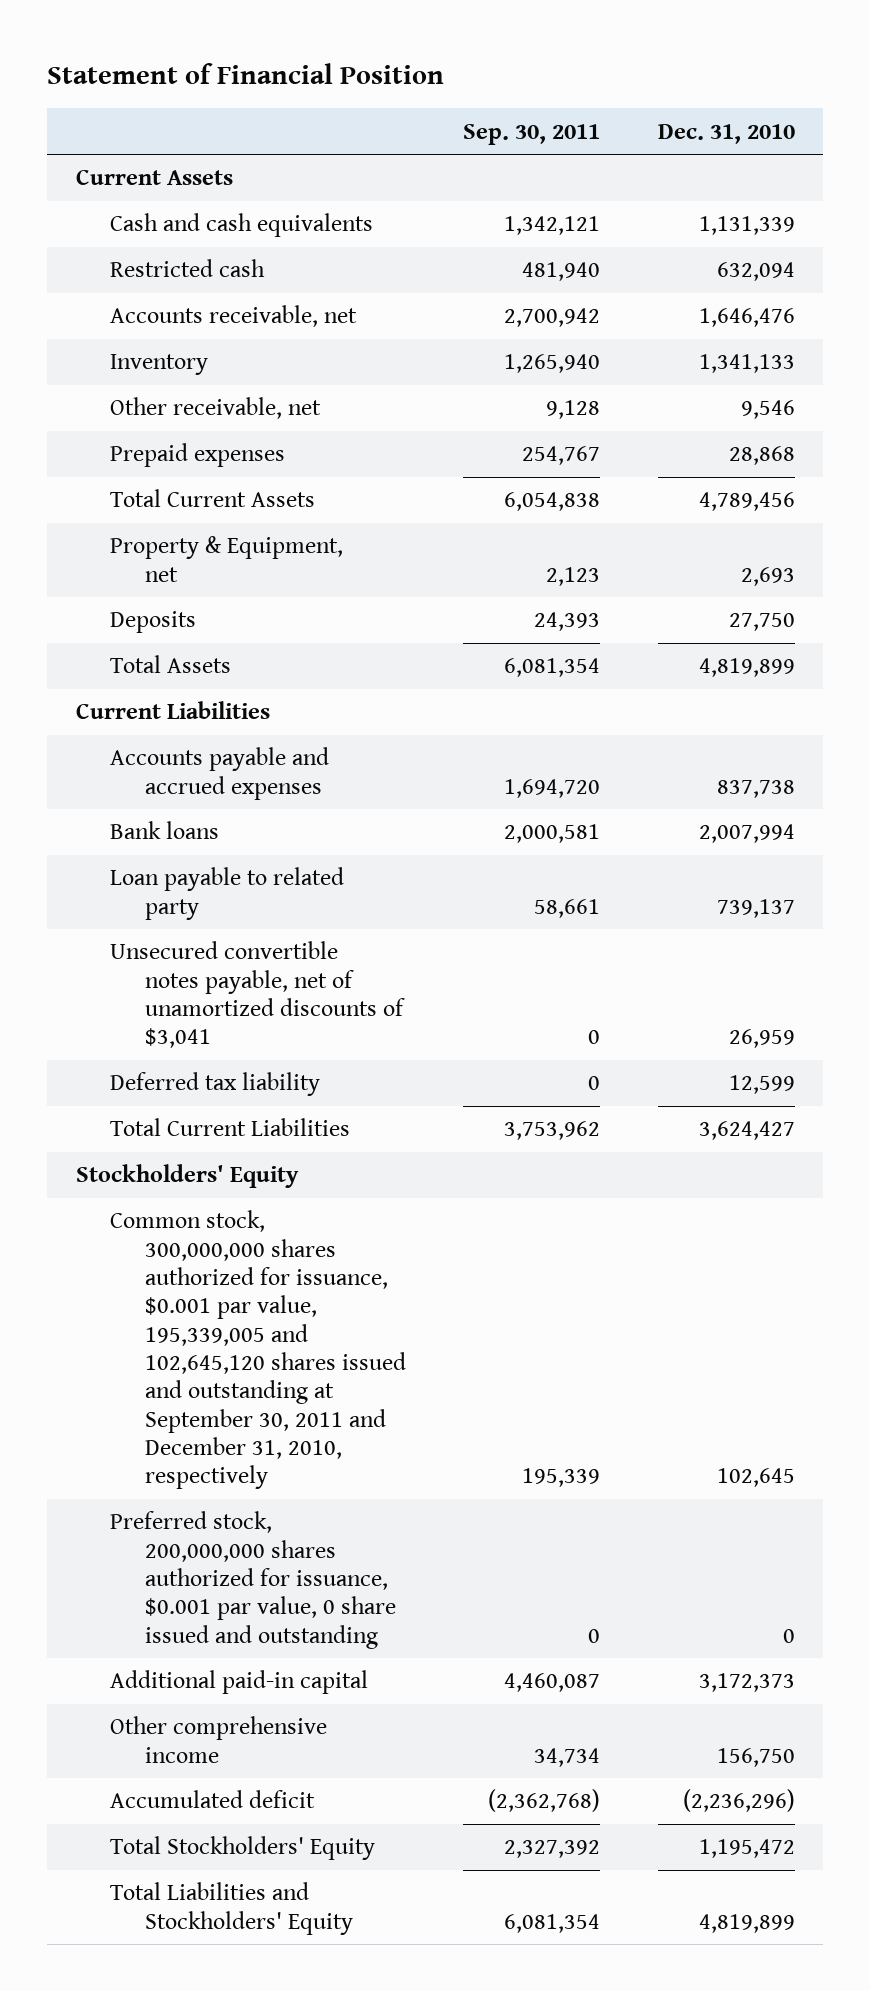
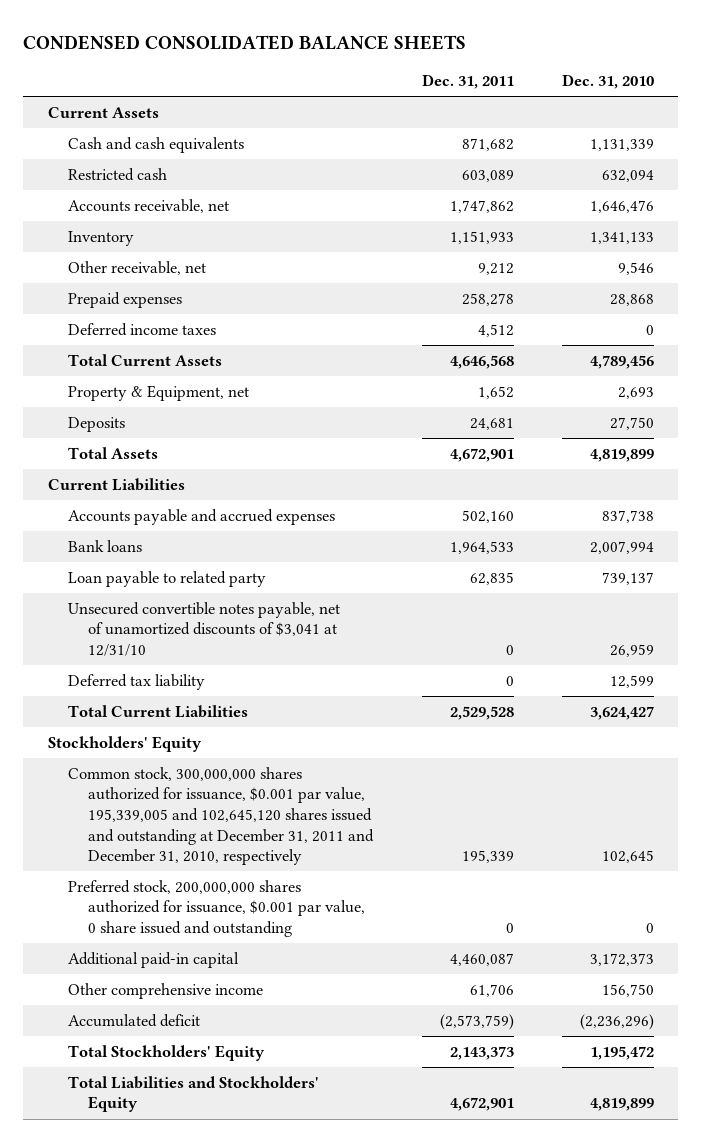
- Statement of Financial Position
+ CONDENSED CONSOLIDATED BALANCE SHEETS
- | Sep. 30, 2011 | Dec. 31, 2010
+ | Dec. 31, 2011 | Dec. 31, 2010
+ Deferred income taxes | 4,512 | 0
- Unsecured convertible notes payable, net of unamortized discounts of $3,041 | 0 | 26,959
+ Unsecured convertible notes payable, net of unamortized discounts of $3,041 at 12/31/10 | 0 | 26,959
- Common stock, 300,000,000 shares authorized for issuance, $0.001 par value, 195,339,005 and 102,645,120 shares issued and outstanding at September 30, 2011 and December 31, 2010, respectively | 195,339 | 102,645
+ Common stock, 300,000,000 shares authorized for issuance, $0.001 par value, 195,339,005 and 102,645,120 shares issued and outstanding at December 31, 2011 and December 31, 2010, respectively | 195,339 | 102,645

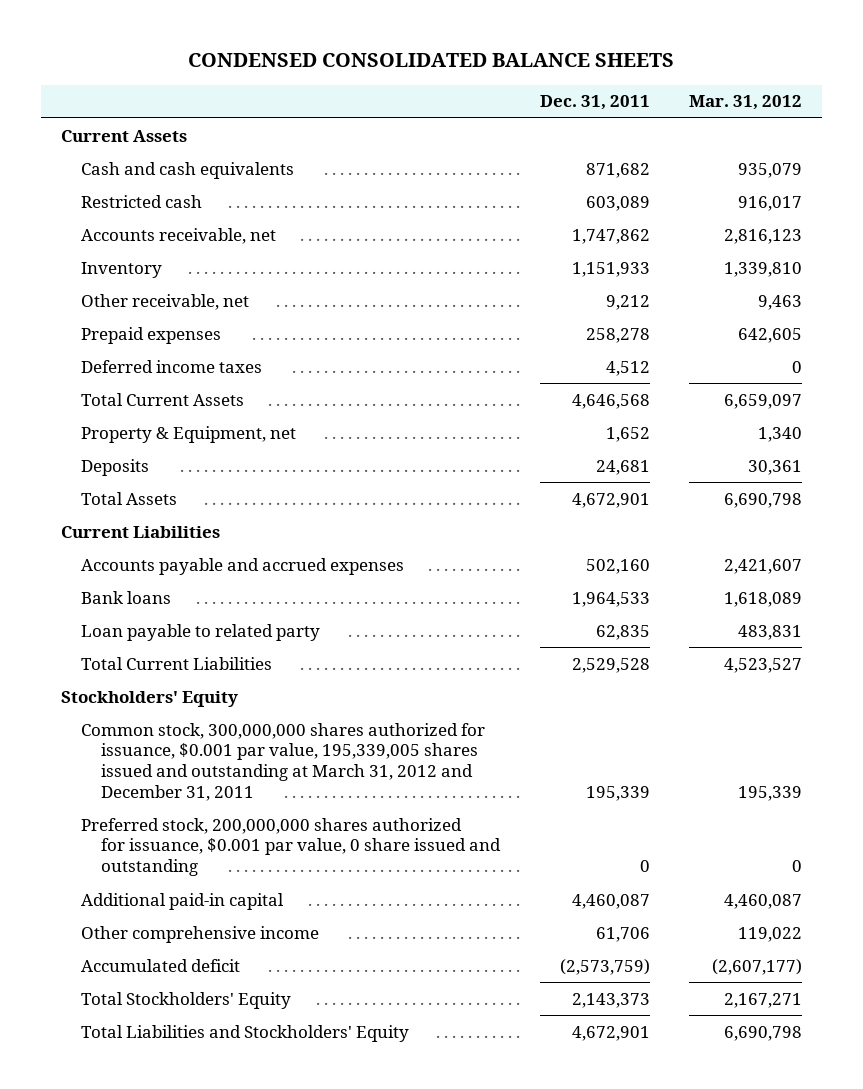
- | Dec. 31, 2011 | Dec. 31, 2010
+ | Dec. 31, 2011 | Mar. 31, 2012
- Unsecured convertible notes payable, net of unamortized discounts of $3,041 at 12/31/10 | 0 | 26,959
- Deferred tax liability | 0 | 12,599
- Common stock, 300,000,000 shares authorized for issuance, $0.001 par value, 195,339,005 and 102,645,120 shares issued and outstanding at December 31, 2011 and December 31, 2010, respectively | 195,339 | 102,645
+ Common stock, 300,000,000 shares authorized for issuance, $0.001 par value, 195,339,005 shares issued and outstanding at March 31, 2012 and December 31, 2011 | 195,339 | 195,339

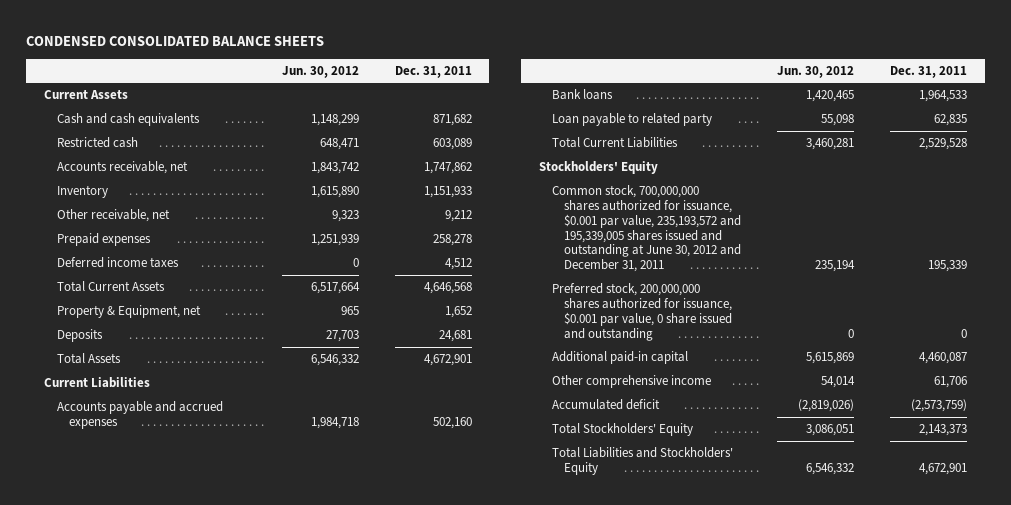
- | Dec. 31, 2011 | Mar. 31, 2012
+ | Jun. 30, 2012 | Dec. 31, 2011
- Common stock, 300,000,000 shares authorized for issuance, $0.001 par value, 195,339,005 shares issued and outstanding at March 31, 2012 and December 31, 2011 | 195,339 | 195,339
+ Common stock, 700,000,000 shares authorized for issuance, $0.001 par value, 235,193,572 and 195,339,005 shares issued and outstanding at June 30, 2012 and December 31, 2011 | 235,194 | 195,339

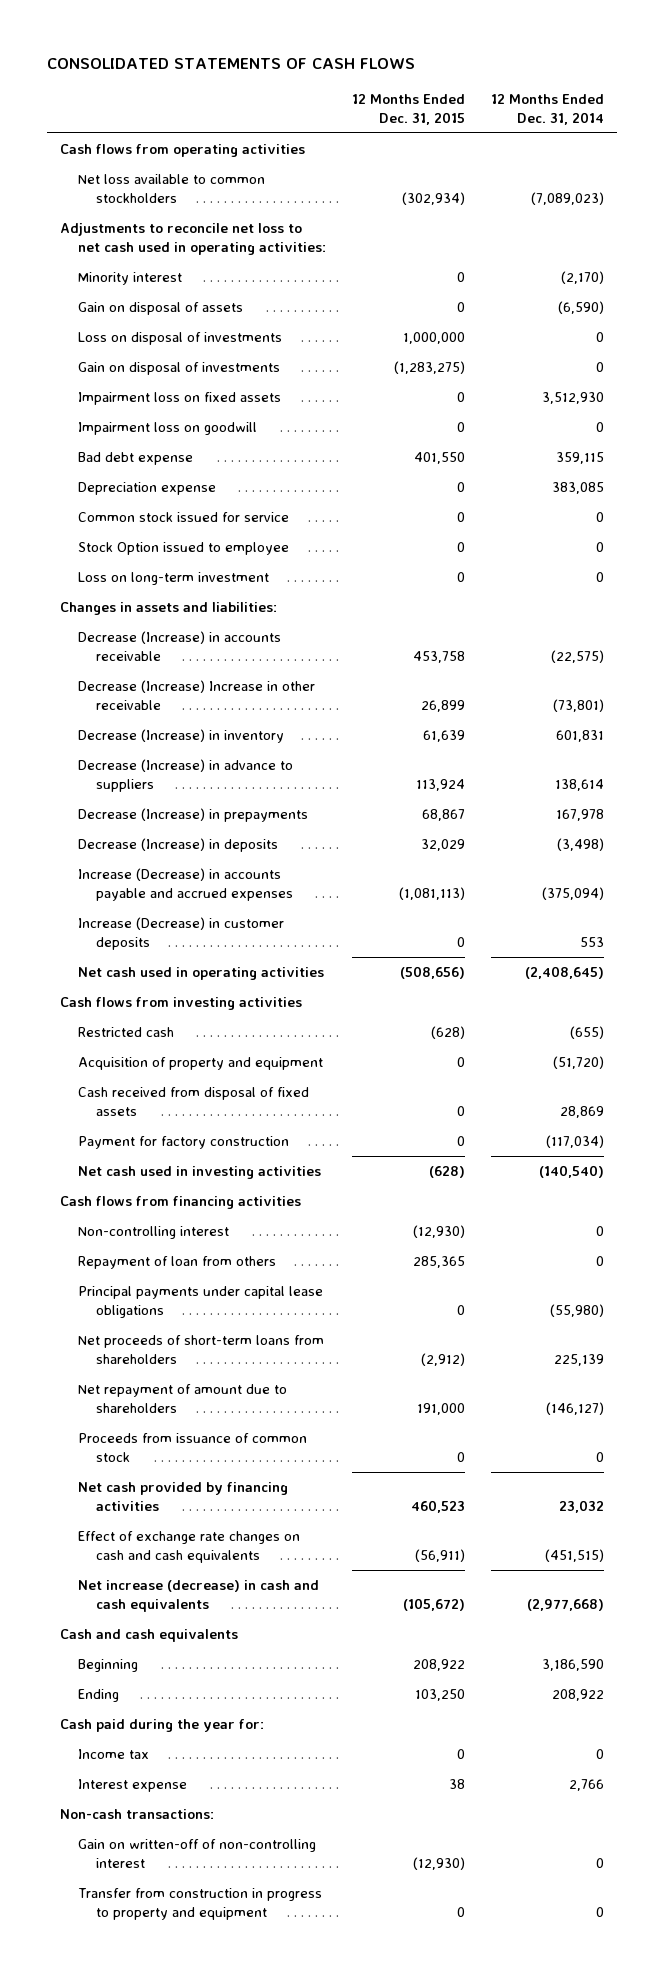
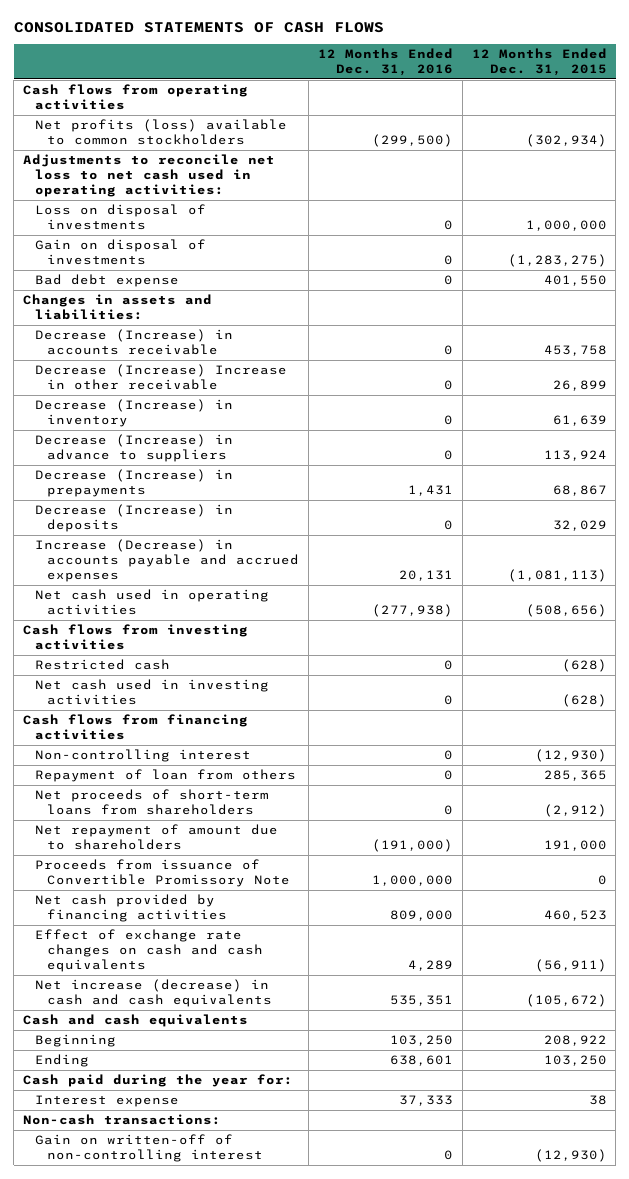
- | 12 Months Ended Dec. 31, 2015 | 12 Months Ended Dec. 31, 2014
+ | 12 Months Ended Dec. 31, 2016 | 12 Months Ended Dec. 31, 2015
- Net loss available to common stockholders | (302,934) | (7,089,023)
+ Net profits (loss) available to common stockholders | (299,500) | (302,934)
- Minority interest | 0 | (2,170)
- Gain on disposal of assets | 0 | (6,590)
- Impairment loss on fixed assets | 0 | 3,512,930
- Impairment loss on goodwill | 0 | 0
- Depreciation expense | 0 | 383,085
- Common stock issued for service | 0 | 0
- Stock Option issued to employee | 0 | 0
- Loss on long-term investment | 0 | 0
- Increase (Decrease) in customer deposits | 0 | 553
- Acquisition of property and equipment | 0 | (51,720)
- Cash received from disposal of fixed assets | 0 | 28,869
- Payment for factory construction | 0 | (117,034)
- Principal payments under capital lease obligations | 0 | (55,980)
- Proceeds from issuance of common stock | 0 | 0
+ Proceeds from issuance of Convertible Promissory Note | 1,000,000 | 0
- Income tax | 0 | 0
- Transfer from construction in progress to property and equipment | 0 | 0

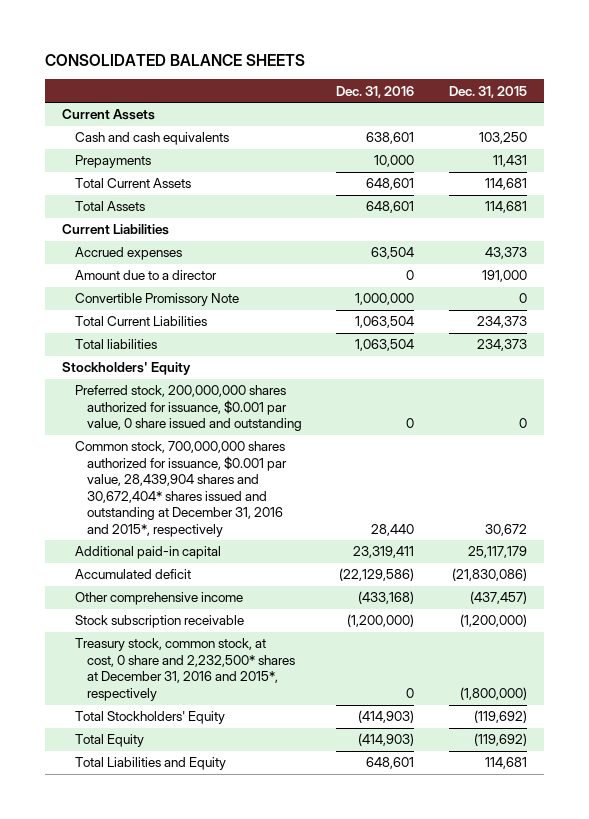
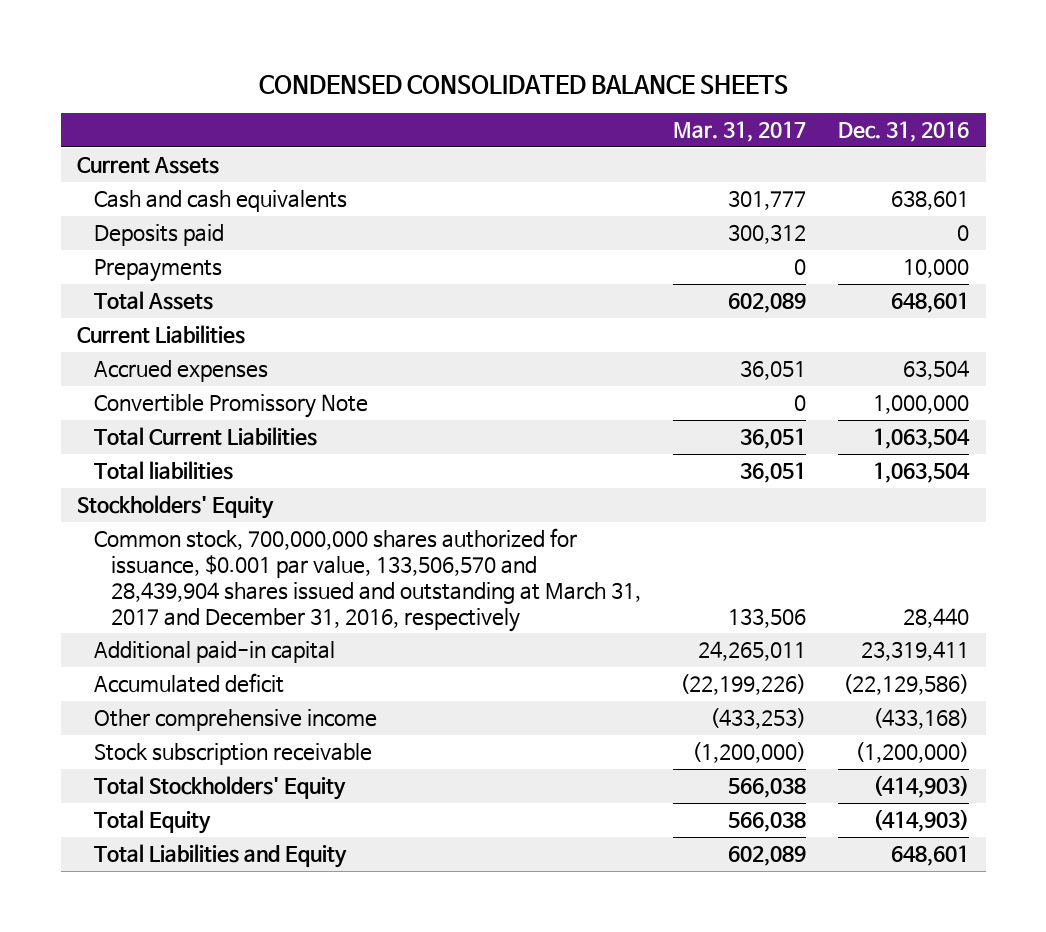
- CONSOLIDATED BALANCE SHEETS
+ CONDENSED CONSOLIDATED BALANCE SHEETS
- | Dec. 31, 2016 | Dec. 31, 2015
+ | Mar. 31, 2017 | Dec. 31, 2016
+ Deposits paid | 300,312 | 0
- Total Current Assets | 648,601 | 114,681
- Amount due to a director | 0 | 191,000
- Preferred stock, 200,000,000 shares authorized for issuance, $0.001 par value, 0 share issued and outstanding | 0 | 0
- Common stock, 700,000,000 shares authorized for issuance, $0.001 par value, 28,439,904 shares and 30,672,404* shares issued and outstanding at December 31, 2016 and 2015*, respectively | 28,440 | 30,672
+ Common stock, 700,000,000 shares authorized for issuance, $0.001 par value, 133,506,570 and 28,439,904 shares issued and outstanding at March 31, 2017 and December 31, 2016, respectively | 133,506 | 28,440
- Treasury stock, common stock, at cost, 0 share and 2,232,500* shares at December 31, 2016 and 2015*, respectively | 0 | (1,800,000)

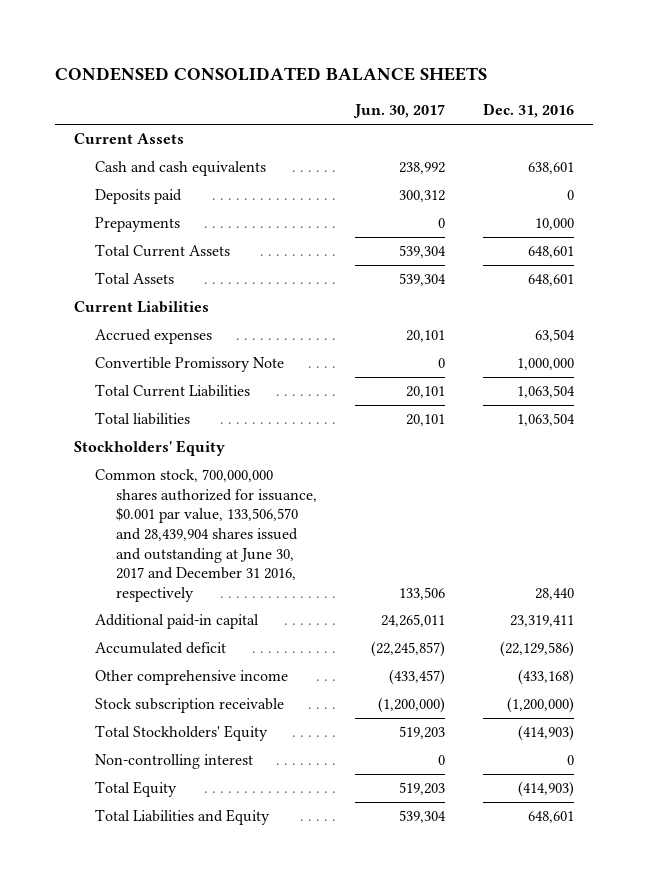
- | Mar. 31, 2017 | Dec. 31, 2016
+ | Jun. 30, 2017 | Dec. 31, 2016
+ Total Current Assets | 539,304 | 648,601
- Common stock, 700,000,000 shares authorized for issuance, $0.001 par value, 133,506,570 and 28,439,904 shares issued and outstanding at March 31, 2017 and December 31, 2016, respectively | 133,506 | 28,440
+ Common stock, 700,000,000 shares authorized for issuance, $0.001 par value, 133,506,570 and 28,439,904 shares issued and outstanding at June 30, 2017 and December 31 2016, respectively | 133,506 | 28,440
+ Non-controlling interest | 0 | 0

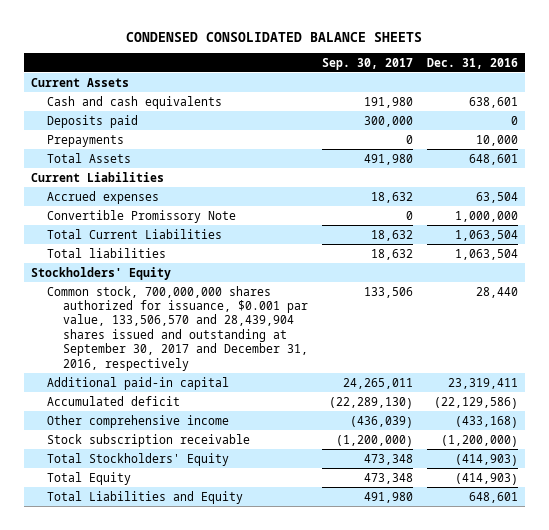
- | Jun. 30, 2017 | Dec. 31, 2016
+ | Sep. 30, 2017 | Dec. 31, 2016
- Total Current Assets | 539,304 | 648,601
- Common stock, 700,000,000 shares authorized for issuance, $0.001 par value, 133,506,570 and 28,439,904 shares issued and outstanding at June 30, 2017 and December 31 2016, respectively | 133,506 | 28,440
+ Common stock, 700,000,000 shares authorized for issuance, $0.001 par value, 133,506,570 and 28,439,904 shares issued and outstanding at September 30, 2017 and December 31, 2016, respectively | 133,506 | 28,440
- Non-controlling interest | 0 | 0

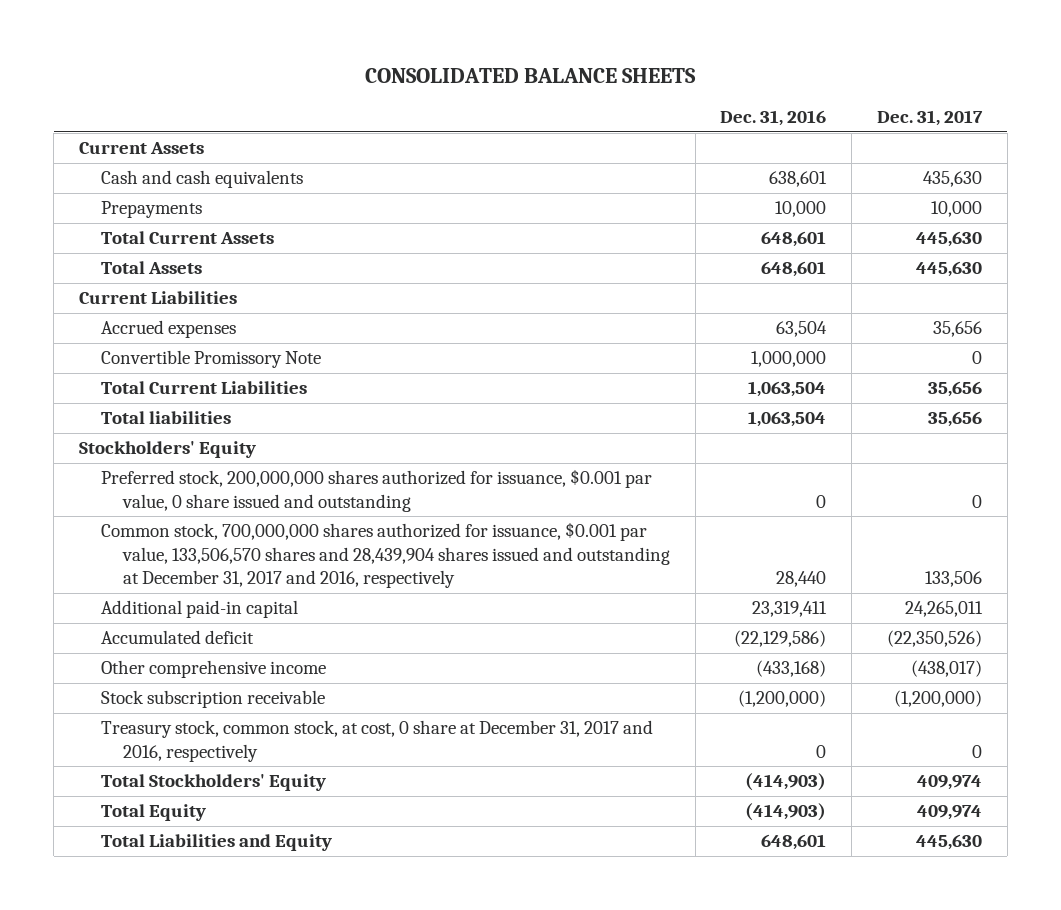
- CONDENSED CONSOLIDATED BALANCE SHEETS
+ CONSOLIDATED BALANCE SHEETS
- | Sep. 30, 2017 | Dec. 31, 2016
+ | Dec. 31, 2016 | Dec. 31, 2017
- Deposits paid | 300,000 | 0
+ Total Current Assets | 648,601 | 445,630
- Common stock, 700,000,000 shares authorized for issuance, $0.001 par value, 133,506,570 and 28,439,904 shares issued and outstanding at September 30, 2017 and December 31, 2016, respectively | 133,506 | 28,440
+ Preferred stock, 200,000,000 shares authorized for issuance, $0.001 par value, 0 share issued and outstanding | 0 | 0
+ Common stock, 700,000,000 shares authorized for issuance, $0.001 par value, 133,506,570 shares and 28,439,904 shares issued and outstanding at December 31, 2017 and 2016, respectively | 28,440 | 133,506
+ Treasury stock, common stock, at cost, 0 share at December 31, 2017 and 2016, respectively | 0 | 0

